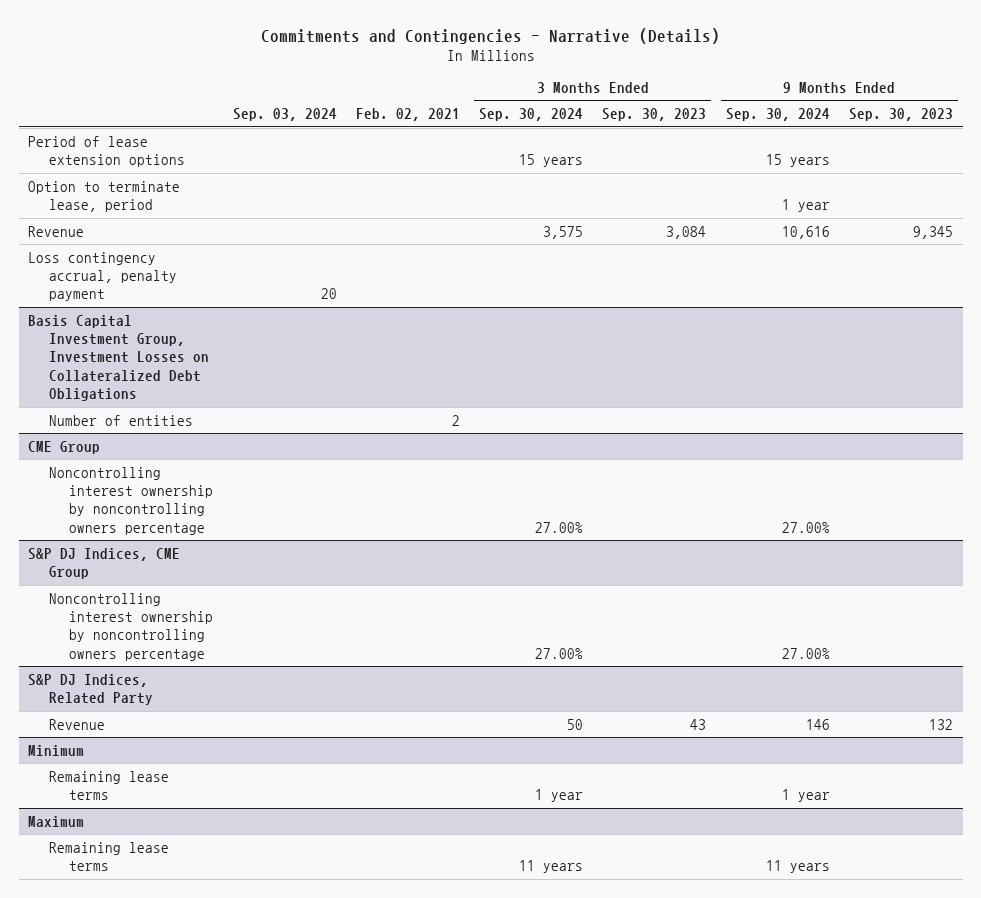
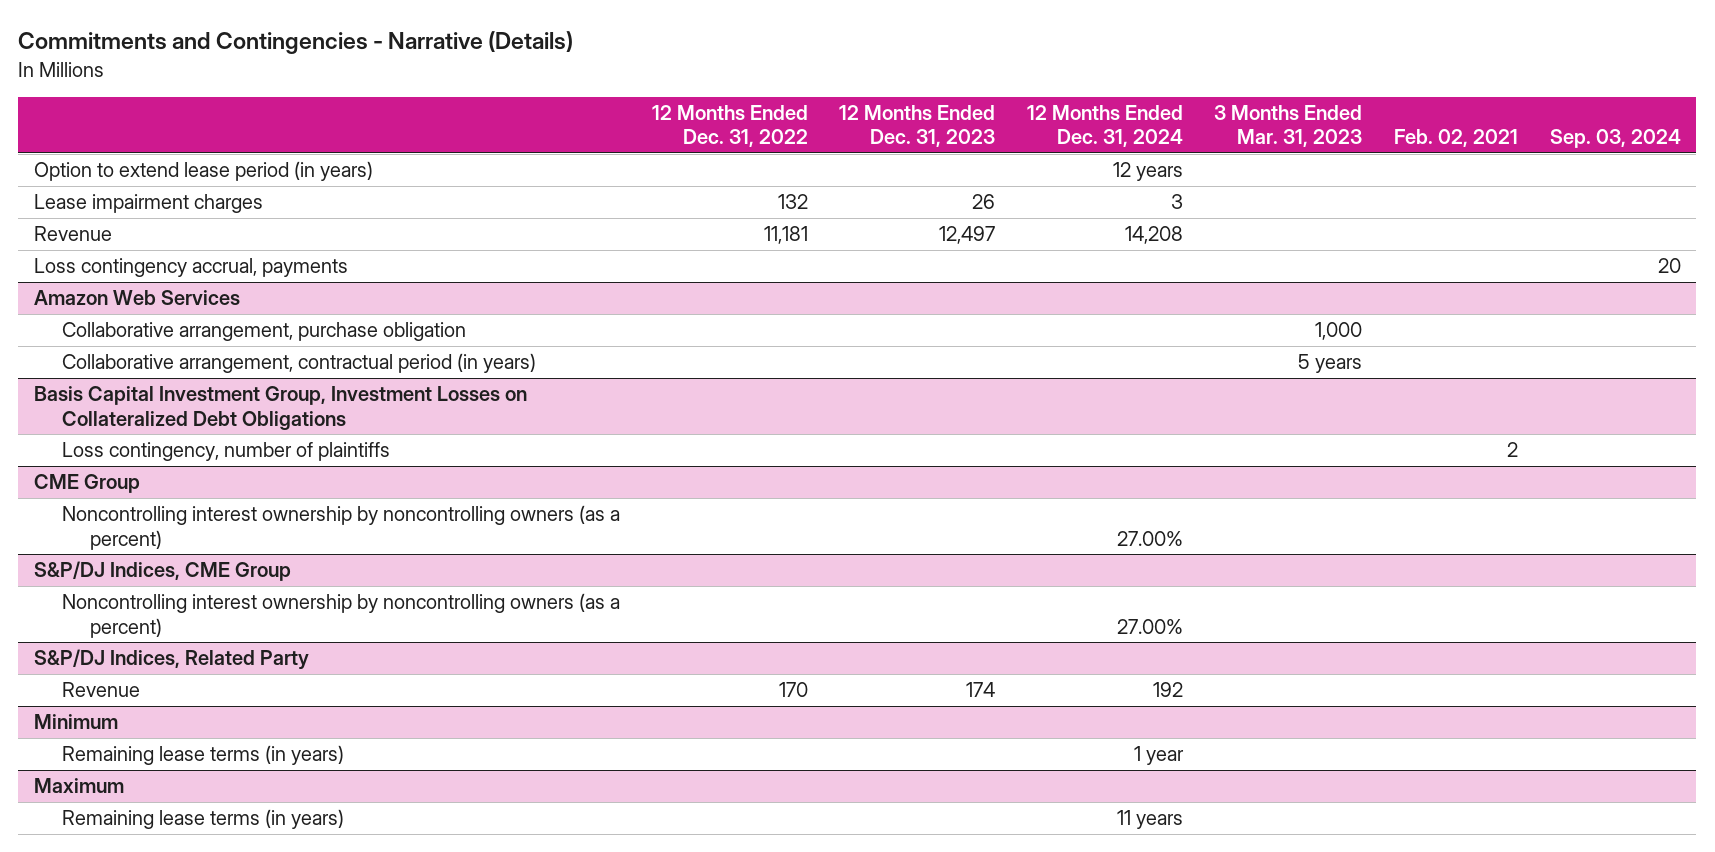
- | Sep. 03, 2024 | Feb. 02, 2021 | 3 Months Ended Sep. 30, 2024 | 3 Months Ended Sep. 30, 2023 | 9 Months Ended Sep. 30, 2024 | 9 Months Ended Sep. 30, 2023
+ | 12 Months Ended Dec. 31, 2022 | 12 Months Ended Dec. 31, 2023 | 12 Months Ended Dec. 31, 2024 | 3 Months Ended Mar. 31, 2023 | Feb. 02, 2021 | Sep. 03, 2024
- Period of lease extension options | | | 15 years | | 15 years |
- Option to terminate lease, period | | | | | 1 year |
+ Option to extend lease period (in years) | | | 12 years | | |
+ Lease impairment charges | 132 | 26 | 3 | | |
- Loss contingency accrual, penalty payment | 20 | | | | |
+ Loss contingency accrual, payments | | | | | | 20
+ Amazon Web Services
+ Collaborative arrangement, purchase obligation | | | | 1,000 | |
+ Collaborative arrangement, contractual period (in years) | | | | 5 years | |
@ Basis Capital Investment Group, Investment Losses on Collateralized Debt Obligations
- Number of entities | | 2 | | | |
+ Loss contingency, number of plaintiffs | | | | | 2 |
@ CME Group
- Noncontrolling interest ownership by noncontrolling owners percentage | | | 27.00% | | 27.00% |
- S&P DJ Indices, CME Group
- Noncontrolling interest ownership by noncontrolling owners percentage | | | 27.00% | | 27.00% |
- S&P DJ Indices, Related Party
@ CME Group
+ Noncontrolling interest ownership by noncontrolling owners (as a percent) | | | 27.00% | | |
+ S&P/DJ Indices, CME Group
+ Noncontrolling interest ownership by noncontrolling owners (as a percent) | | | 27.00% | | |
+ S&P/DJ Indices, Related Party
@ Minimum
- Remaining lease terms | | | 1 year | | 1 year |
+ Remaining lease terms (in years) | | | 1 year | | |
@ Maximum
- Remaining lease terms | | | 11 years | | 11 years |
+ Remaining lease terms (in years) | | | 11 years | | |

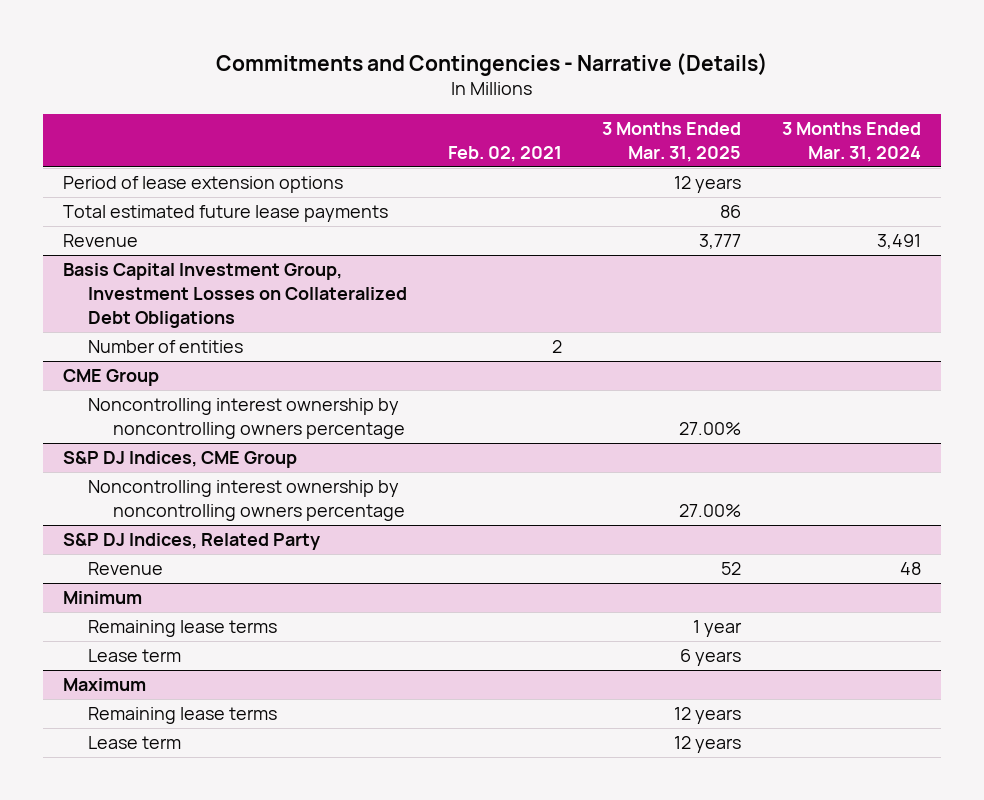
- | 12 Months Ended Dec. 31, 2022 | 12 Months Ended Dec. 31, 2023 | 12 Months Ended Dec. 31, 2024 | 3 Months Ended Mar. 31, 2023 | Feb. 02, 2021 | Sep. 03, 2024
+ | Feb. 02, 2021 | 3 Months Ended Mar. 31, 2025 | 3 Months Ended Mar. 31, 2024
- Option to extend lease period (in years) | | | 12 years | | |
- Lease impairment charges | 132 | 26 | 3 | | |
+ Period of lease extension options | | 12 years |
+ Total estimated future lease payments | | 86 |
- Loss contingency accrual, payments | | | | | | 20
- Amazon Web Services
- Collaborative arrangement, purchase obligation | | | | 1,000 | |
- Collaborative arrangement, contractual period (in years) | | | | 5 years | |
@ Basis Capital Investment Group, Investment Losses on Collateralized Debt Obligations
- Loss contingency, number of plaintiffs | | | | | 2 |
+ Number of entities | 2 | |
@ CME Group
- Noncontrolling interest ownership by noncontrolling owners (as a percent) | | | 27.00% | | |
- S&P/DJ Indices, CME Group
- Noncontrolling interest ownership by noncontrolling owners (as a percent) | | | 27.00% | | |
- S&P/DJ Indices, Related Party
@ CME Group
+ Noncontrolling interest ownership by noncontrolling owners percentage | | 27.00% |
+ S&P DJ Indices, CME Group
+ Noncontrolling interest ownership by noncontrolling owners percentage | | 27.00% |
+ S&P DJ Indices, Related Party
@ Minimum
- Remaining lease terms (in years) | | | 1 year | | |
+ Remaining lease terms | | 1 year |
+ Lease term | | 6 years |
@ Maximum
- Remaining lease terms (in years) | | | 11 years | | |
+ Remaining lease terms | | 12 years |
+ Lease term | | 12 years |

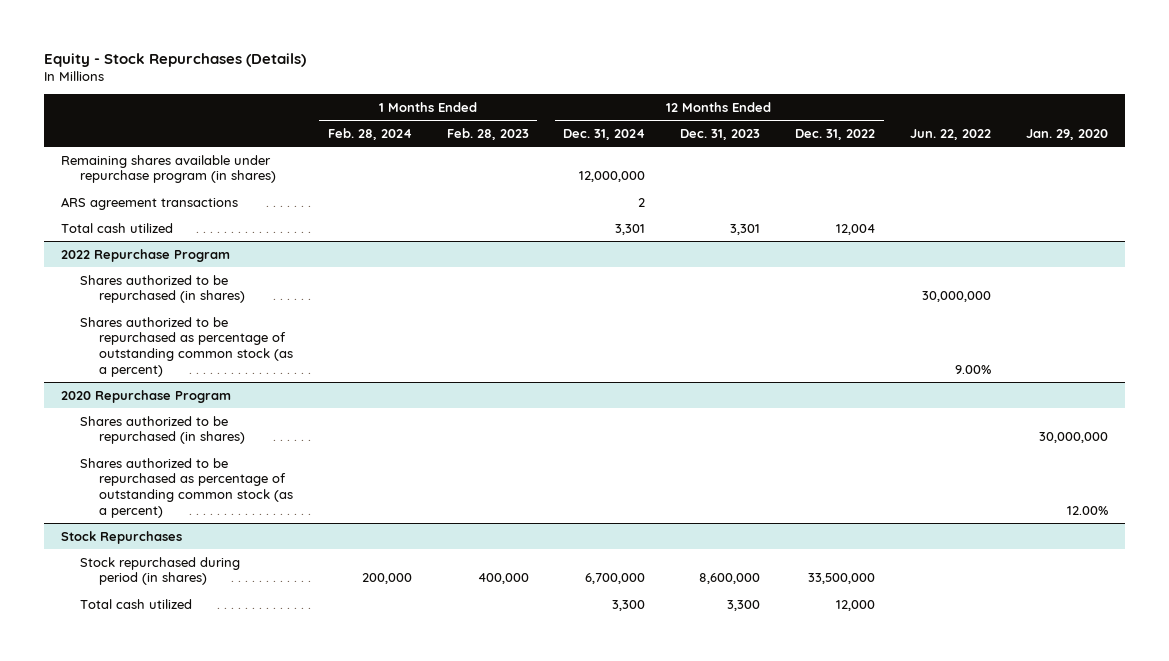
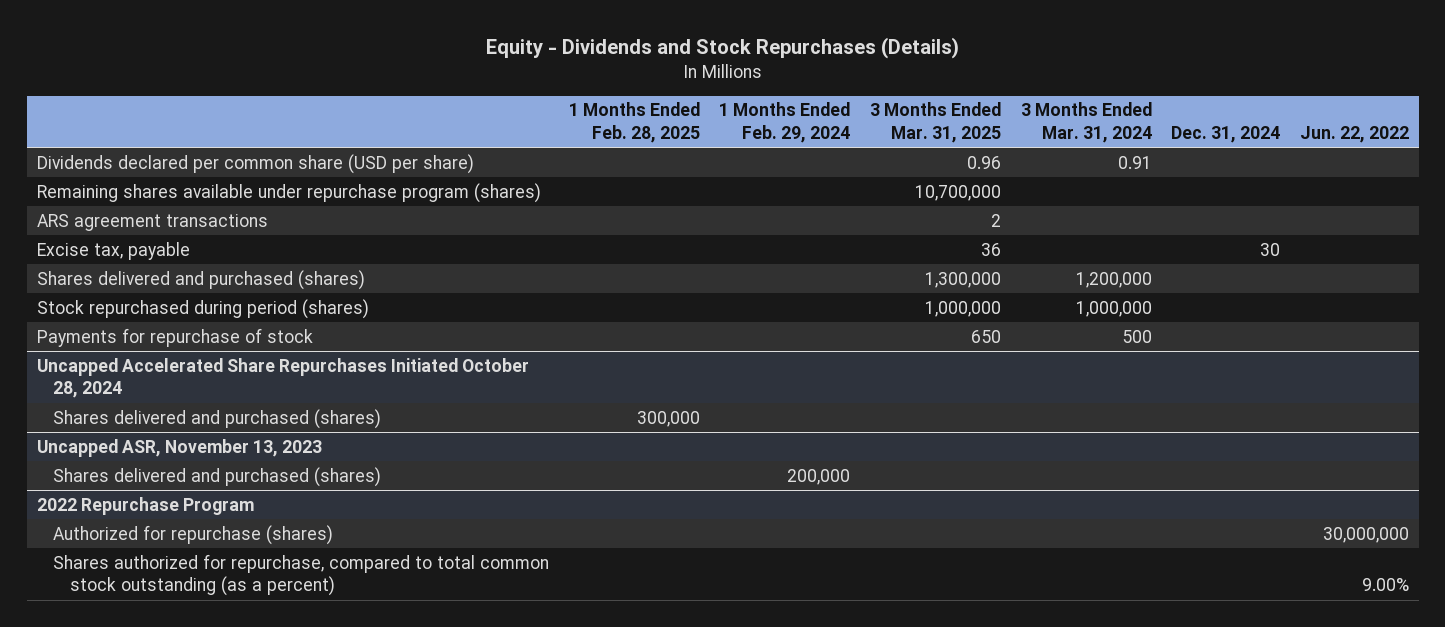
- Equity - Stock Repurchases (Details)
+ Equity - Dividends and Stock Repurchases (Details)
- | 1 Months Ended Feb. 28, 2024 | 1 Months Ended Feb. 28, 2023 | 12 Months Ended Dec. 31, 2024 | 12 Months Ended Dec. 31, 2023 | 12 Months Ended Dec. 31, 2022 | Jun. 22, 2022 | Jan. 29, 2020
+ | 1 Months Ended Feb. 28, 2025 | 1 Months Ended Feb. 29, 2024 | 3 Months Ended Mar. 31, 2025 | 3 Months Ended Mar. 31, 2024 | Dec. 31, 2024 | Jun. 22, 2022
- Remaining shares available under repurchase program (in shares) | | | 12,000,000 | | | |
+ Dividends declared per common share (USD per share) | | | 0.96 | 0.91 | |
+ Remaining shares available under repurchase program (shares) | | | 10,700,000 | | |
- Total cash utilized | | | 3,301 | 3,301 | 12,004 | |
+ Excise tax, payable | | | 36 | | 30 |
+ Shares delivered and purchased (shares) | | | 1,300,000 | 1,200,000 | |
+ Stock repurchased during period (shares) | | | 1,000,000 | 1,000,000 | |
+ Payments for repurchase of stock | | | 650 | 500 | |
+ Uncapped Accelerated Share Repurchases Initiated October 28, 2024
+ Shares delivered and purchased (shares) | 300,000 | | | | |
+ Uncapped ASR, November 13, 2023
+ Shares delivered and purchased (shares) | | 200,000 | | | |
@ 2022 Repurchase Program
- Shares authorized to be repurchased (in shares) | | | | | | 30,000,000 |
- Shares authorized to be repurchased as percentage of outstanding common stock (as a percent) | | | | | | 9.00% |
- 2020 Repurchase Program
- Shares authorized to be repurchased (in shares) | | | | | | | 30,000,000
- Shares authorized to be repurchased as percentage of outstanding common stock (as a percent) | | | | | | | 12.00%
- Stock Repurchases
- Stock repurchased during period (in shares) | 200,000 | 400,000 | 6,700,000 | 8,600,000 | 33,500,000 | |
- Total cash utilized | | | 3,300 | 3,300 | 12,000 | |
@ 2022 Repurchase Program
+ Authorized for repurchase (shares) | | | | | | 30,000,000
+ Shares authorized for repurchase, compared to total common stock outstanding (as a percent) | | | | | | 9.00%

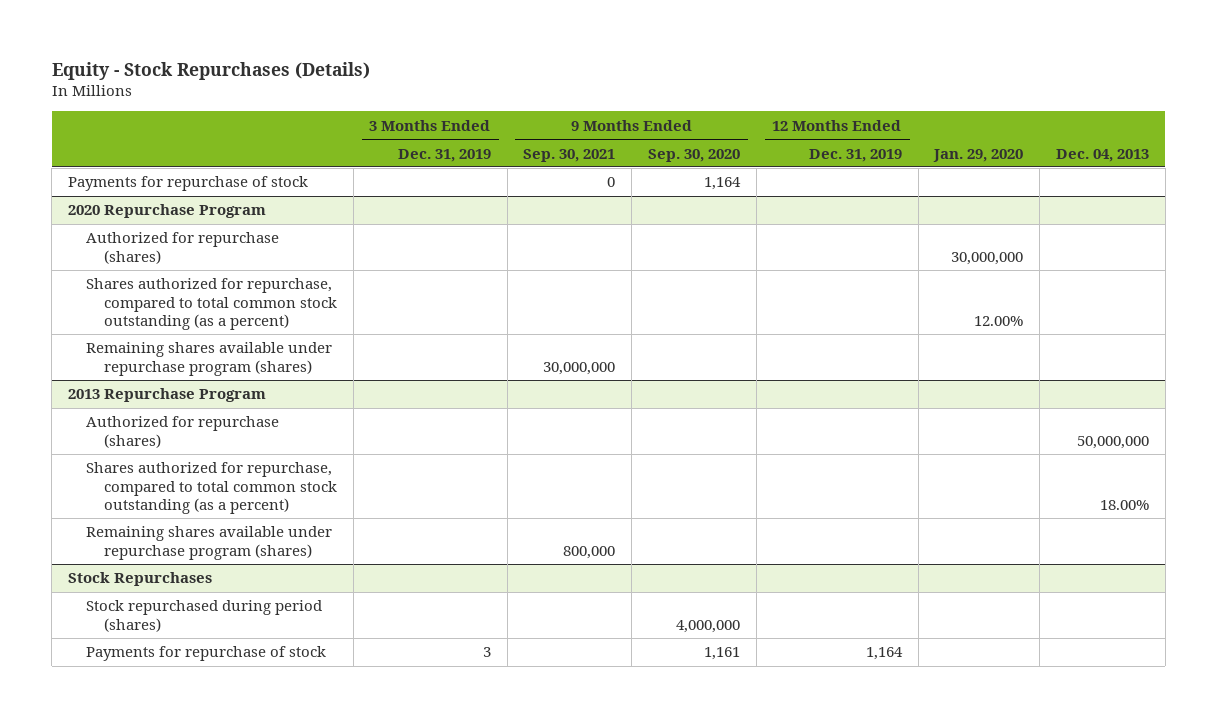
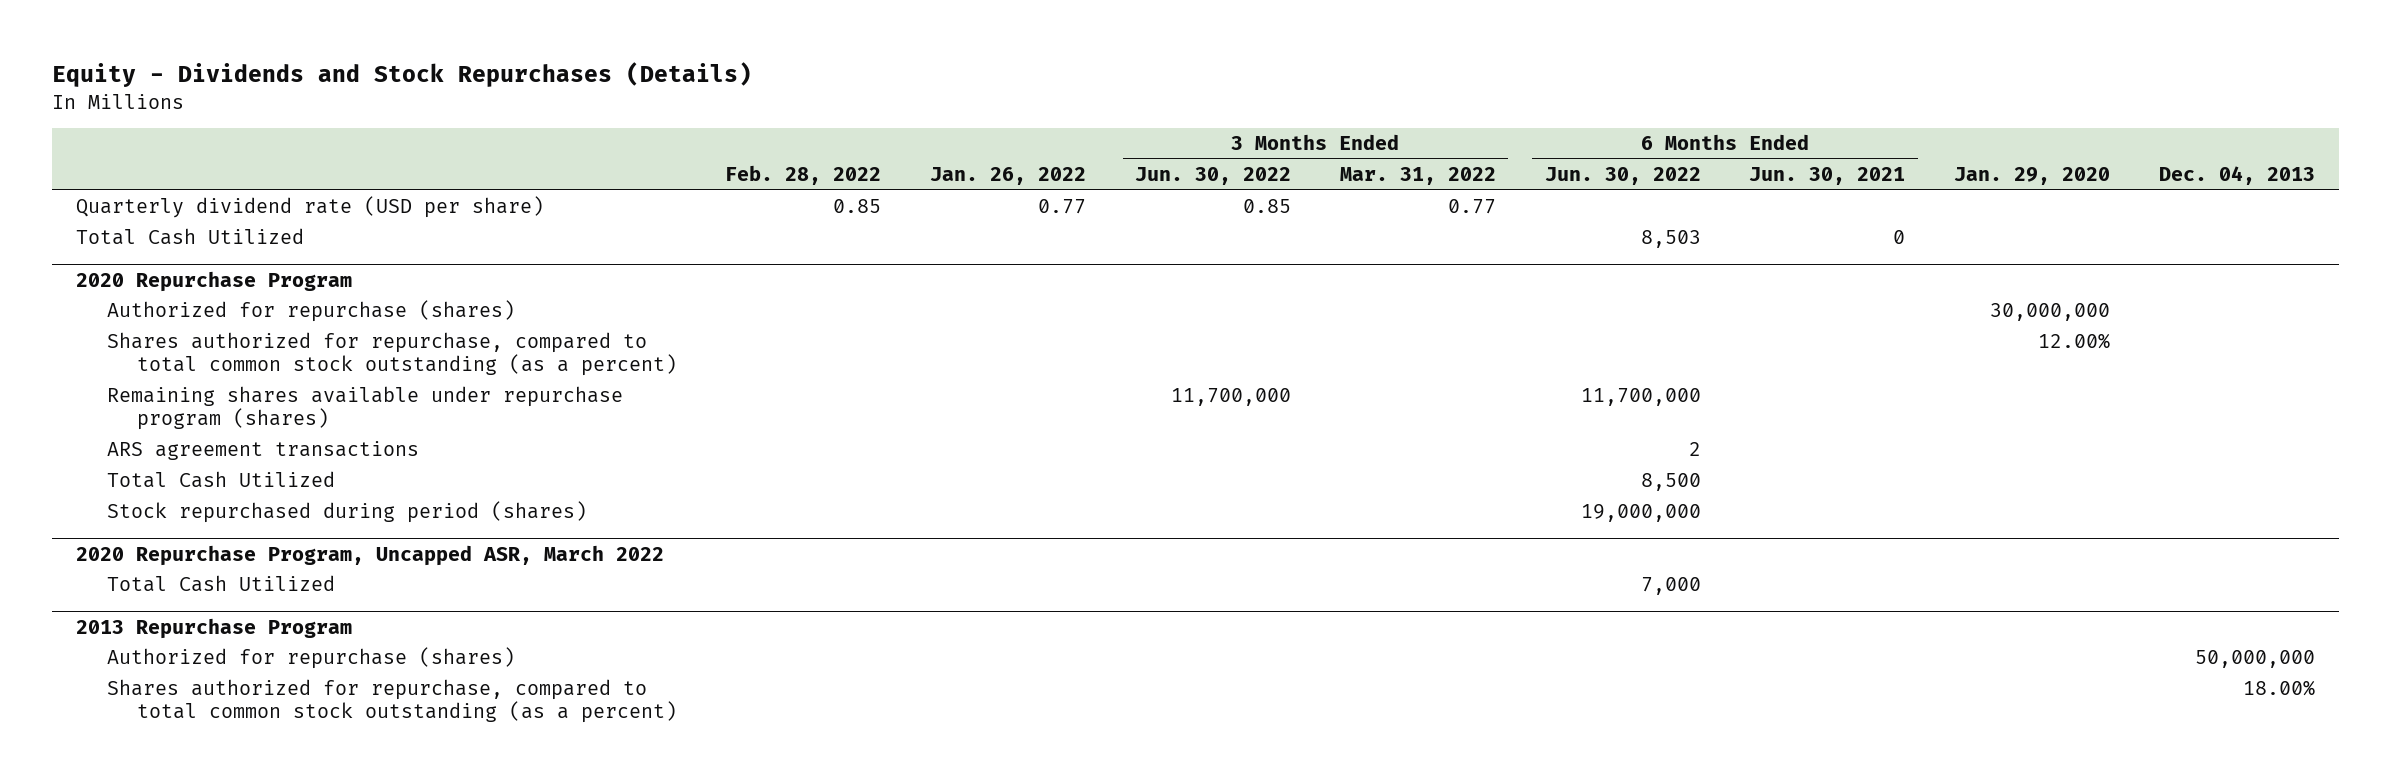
- Equity - Stock Repurchases (Details)
+ Equity - Dividends and Stock Repurchases (Details)
- | 3 Months Ended Dec. 31, 2019 | 9 Months Ended Sep. 30, 2021 | 9 Months Ended Sep. 30, 2020 | 12 Months Ended Dec. 31, 2019 | Jan. 29, 2020 | Dec. 04, 2013
+ | Feb. 28, 2022 | Jan. 26, 2022 | 3 Months Ended Jun. 30, 2022 | 3 Months Ended Mar. 31, 2022 | 6 Months Ended Jun. 30, 2022 | 6 Months Ended Jun. 30, 2021 | Jan. 29, 2020 | Dec. 04, 2013
- Payments for repurchase of stock | | 0 | 1,164 | | |
+ Quarterly dividend rate (USD per share) | 0.85 | 0.77 | 0.85 | 0.77 | | | |
+ Total Cash Utilized | | | | | 8,503 | 0 | |
@ 2020 Repurchase Program
+ ARS agreement transactions | | | | | 2 | | |
+ Total Cash Utilized | | | | | 8,500 | | |
+ Stock repurchased during period (shares) | | | | | 19,000,000 | | |
+ 2020 Repurchase Program, Uncapped ASR, March 2022
+ Total Cash Utilized | | | | | 7,000 | | |
@ 2013 Repurchase Program
- Remaining shares available under repurchase program (shares) | | 800,000 | | | |
- Stock Repurchases
- Stock repurchased during period (shares) | | | 4,000,000 | | |
- Payments for repurchase of stock | 3 | | 1,161 | 1,164 | |

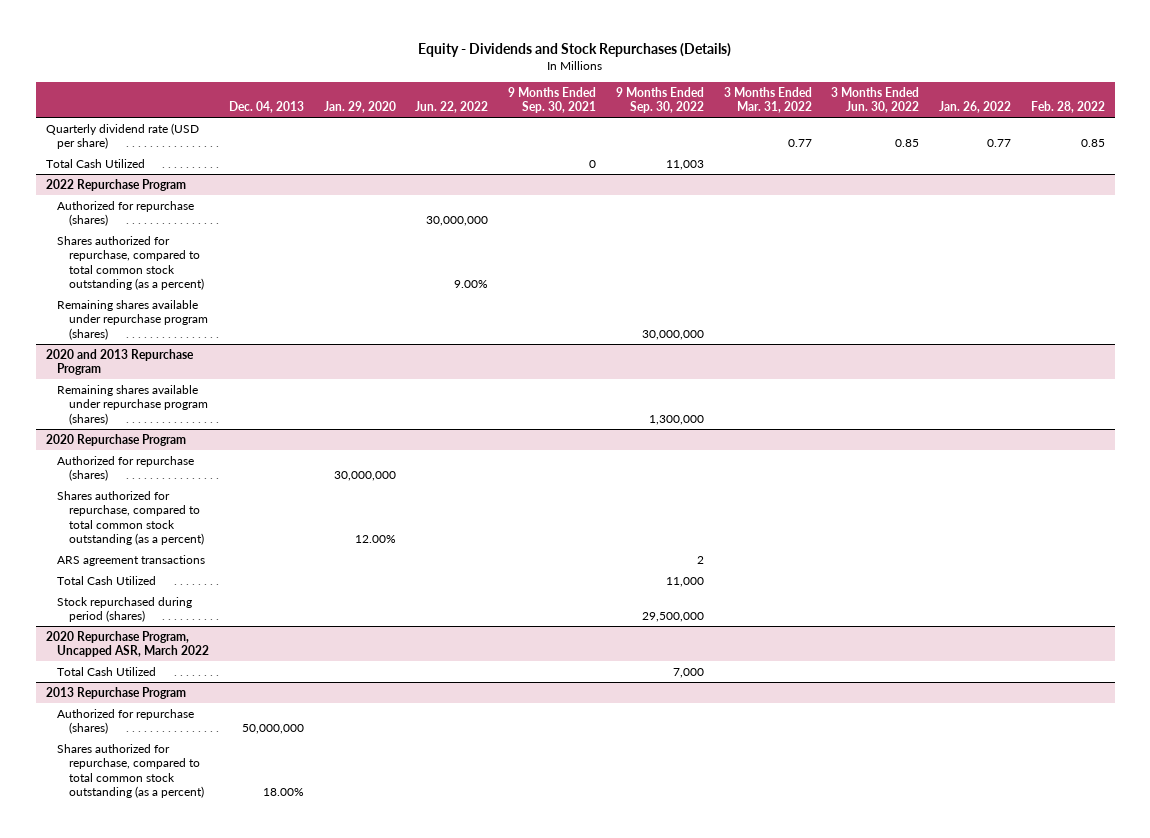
- | Feb. 28, 2022 | Jan. 26, 2022 | 3 Months Ended Jun. 30, 2022 | 3 Months Ended Mar. 31, 2022 | 6 Months Ended Jun. 30, 2022 | 6 Months Ended Jun. 30, 2021 | Jan. 29, 2020 | Dec. 04, 2013
+ | Dec. 04, 2013 | Jan. 29, 2020 | Jun. 22, 2022 | 9 Months Ended Sep. 30, 2021 | 9 Months Ended Sep. 30, 2022 | 3 Months Ended Mar. 31, 2022 | 3 Months Ended Jun. 30, 2022 | Jan. 26, 2022 | Feb. 28, 2022
+ 2022 Repurchase Program
+ Authorized for repurchase (shares) | | | 30,000,000 | | | | | |
+ Shares authorized for repurchase, compared to total common stock outstanding (as a percent) | | | 9.00% | | | | | |
+ Remaining shares available under repurchase program (shares) | | | | | 30,000,000 | | | |
+ 2020 and 2013 Repurchase Program
+ Remaining shares available under repurchase program (shares) | | | | | 1,300,000 | | | |
@ 2020 Repurchase Program
- Remaining shares available under repurchase program (shares) | | | 11,700,000 | | 11,700,000 | | |

